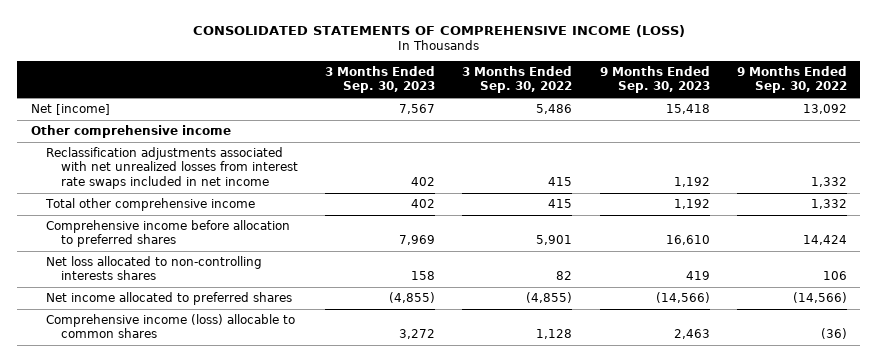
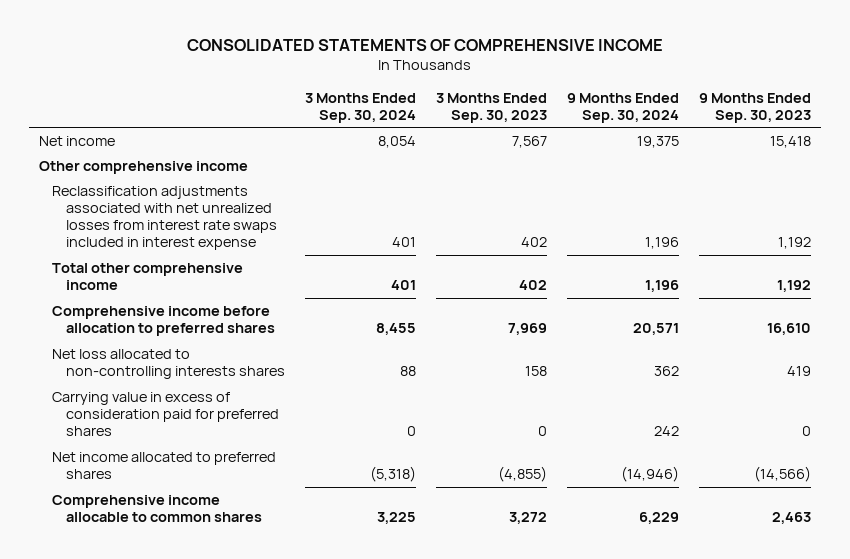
- CONSOLIDATED STATEMENTS OF COMPREHENSIVE INCOME (LOSS)
+ CONSOLIDATED STATEMENTS OF COMPREHENSIVE INCOME
- | 3 Months Ended Sep. 30, 2023 | 3 Months Ended Sep. 30, 2022 | 9 Months Ended Sep. 30, 2023 | 9 Months Ended Sep. 30, 2022
+ | 3 Months Ended Sep. 30, 2024 | 3 Months Ended Sep. 30, 2023 | 9 Months Ended Sep. 30, 2024 | 9 Months Ended Sep. 30, 2023
- Net [income] | 7,567 | 5,486 | 15,418 | 13,092
+ Net income | 8,054 | 7,567 | 19,375 | 15,418
- Reclassification adjustments associated with net unrealized losses from interest rate swaps included in net income | 402 | 415 | 1,192 | 1,332
+ Reclassification adjustments associated with net unrealized losses from interest rate swaps included in interest expense | 401 | 402 | 1,196 | 1,192
+ Carrying value in excess of consideration paid for preferred shares | 0 | 0 | 242 | 0
- Comprehensive income (loss) allocable to common shares | 3,272 | 1,128 | 2,463 | (36)
+ Comprehensive income allocable to common shares | 3,225 | 3,272 | 6,229 | 2,463

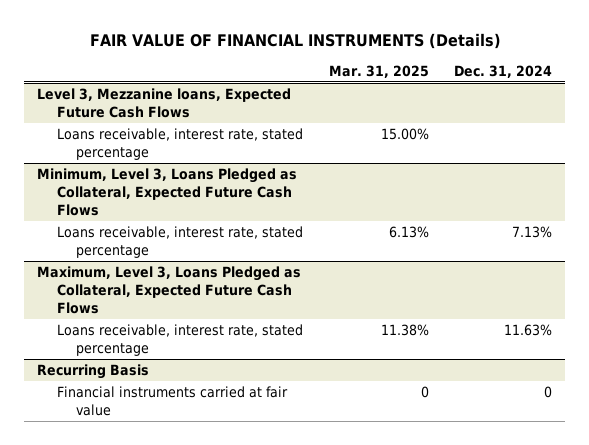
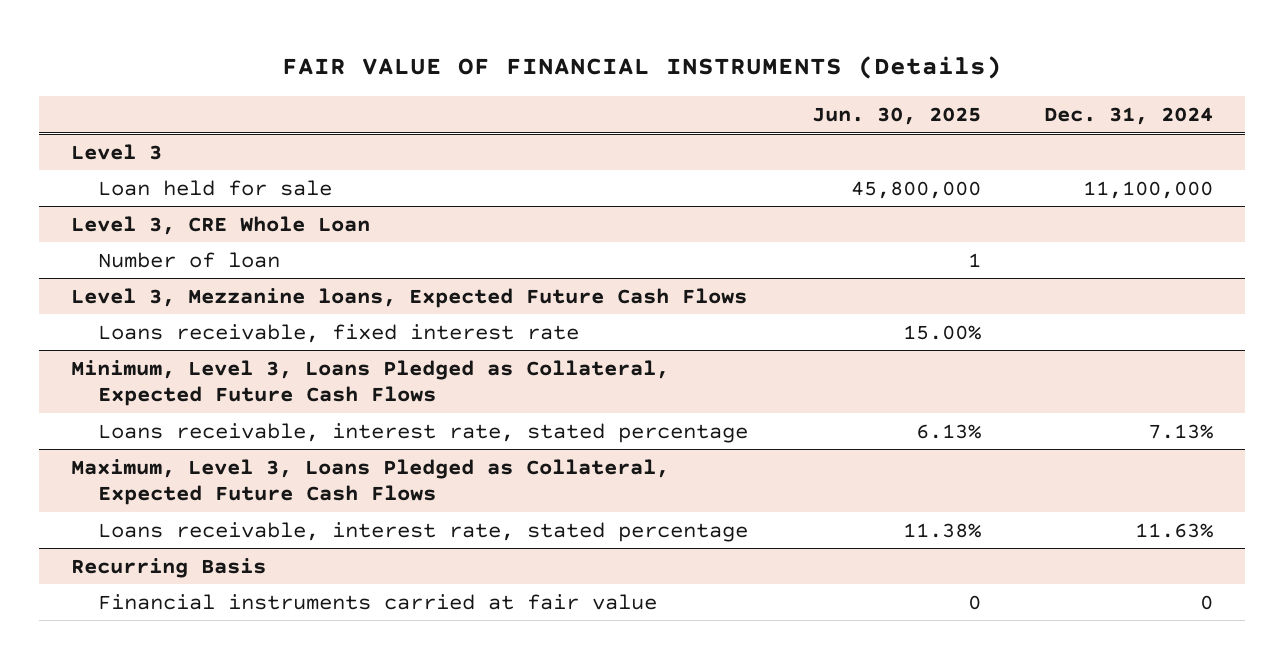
- | Mar. 31, 2025 | Dec. 31, 2024
+ | Jun. 30, 2025 | Dec. 31, 2024
+ Level 3
+ Loan held for sale | 45,800,000 | 11,100,000
+ Level 3, CRE Whole Loan
+ Number of loan | 1 |
@ Level 3, Mezzanine loans, Expected Future Cash Flows
- Loans receivable, interest rate, stated percentage | 15.00% |
+ Loans receivable, fixed interest rate | 15.00% |

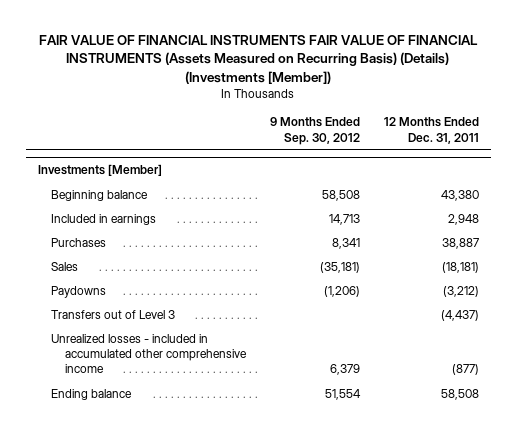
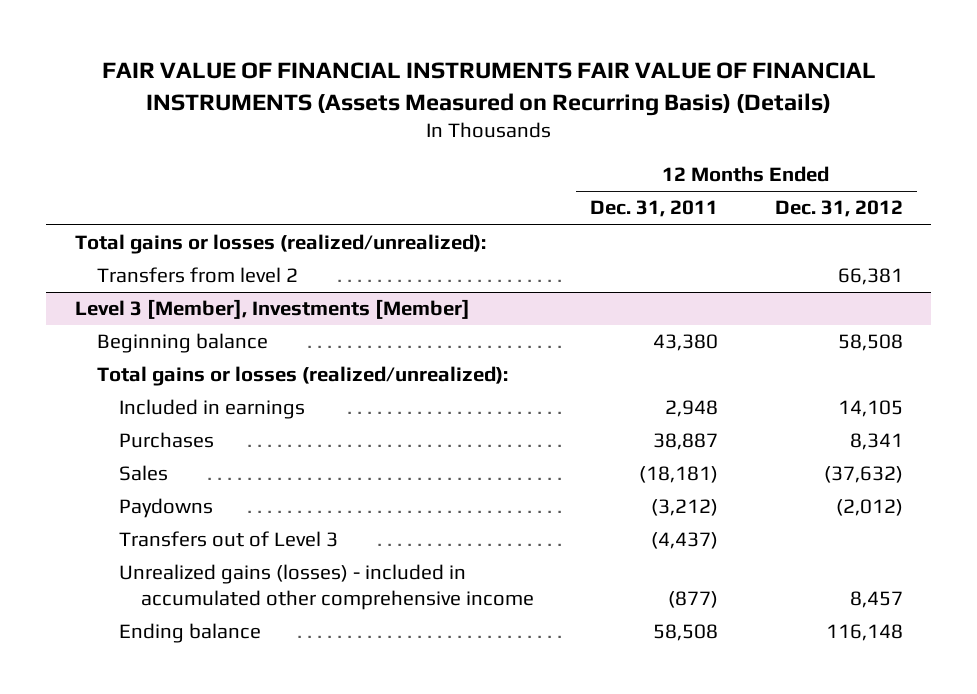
- FAIR VALUE OF FINANCIAL INSTRUMENTS FAIR VALUE OF FINANCIAL INSTRUMENTS (Assets Measured on Recurring Basis) (Details) (Investments [Member])
+ FAIR VALUE OF FINANCIAL INSTRUMENTS FAIR VALUE OF FINANCIAL INSTRUMENTS (Assets Measured on Recurring Basis) (Details)
- | 9 Months Ended Sep. 30, 2012 | 12 Months Ended Dec. 31, 2011
+ | 12 Months Ended Dec. 31, 2011 | 12 Months Ended Dec. 31, 2012
- Investments [Member]
+ Total gains or losses (realized/unrealized):
+ Transfers from level 2 | | 66,381
+ Level 3 [Member], Investments [Member]
+ Total gains or losses (realized/unrealized):
- Unrealized losses - included in accumulated other comprehensive income | 6,379 | (877)
+ Unrealized gains (losses) - included in accumulated other comprehensive income | (877) | 8,457

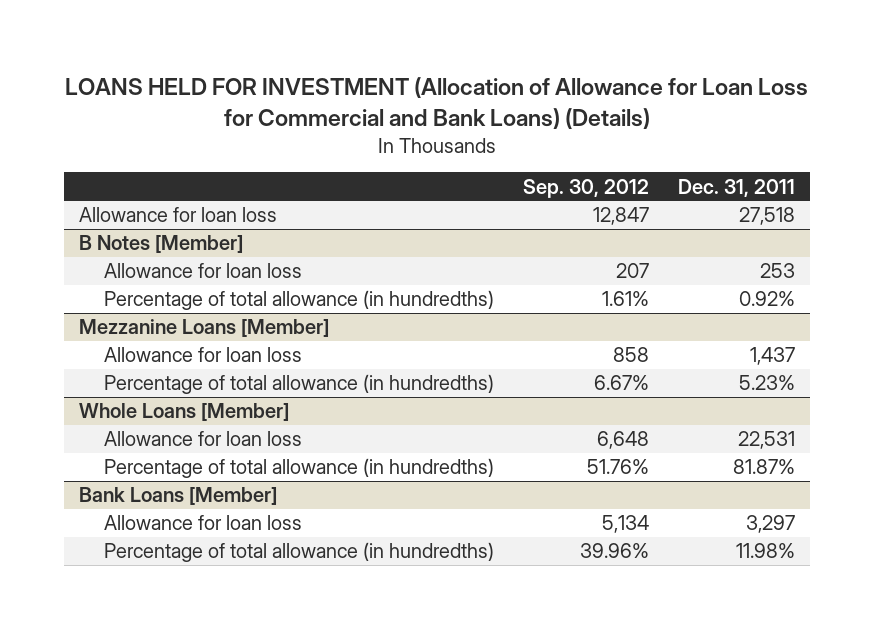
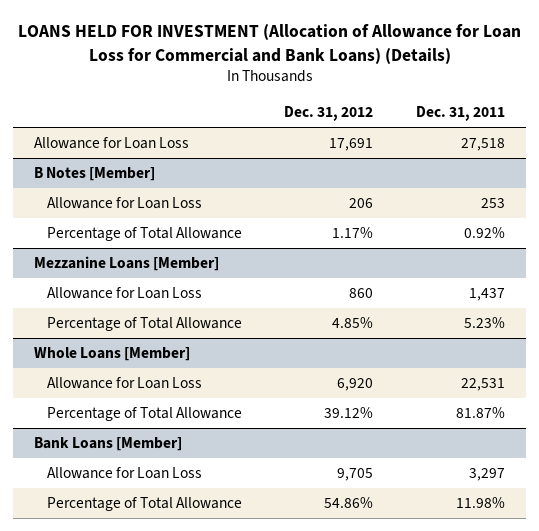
- | Sep. 30, 2012 | Dec. 31, 2011
+ | Dec. 31, 2012 | Dec. 31, 2011
- Allowance for loan loss | 12,847 | 27,518
+ Allowance for Loan Loss | 17,691 | 27,518
@ B Notes [Member]
- Allowance for loan loss | 207 | 253
- Percentage of total allowance (in hundredths) | 1.61% | 0.92%
+ Allowance for Loan Loss | 206 | 253
+ Percentage of Total Allowance | 1.17% | 0.92%
@ Mezzanine Loans [Member]
- Allowance for loan loss | 858 | 1,437
- Percentage of total allowance (in hundredths) | 6.67% | 5.23%
+ Allowance for Loan Loss | 860 | 1,437
+ Percentage of Total Allowance | 4.85% | 5.23%
@ Whole Loans [Member]
- Allowance for loan loss | 6,648 | 22,531
- Percentage of total allowance (in hundredths) | 51.76% | 81.87%
+ Allowance for Loan Loss | 6,920 | 22,531
+ Percentage of Total Allowance | 39.12% | 81.87%
@ Bank Loans [Member]
- Allowance for loan loss | 5,134 | 3,297
- Percentage of total allowance (in hundredths) | 39.96% | 11.98%
+ Allowance for Loan Loss | 9,705 | 3,297
+ Percentage of Total Allowance | 54.86% | 11.98%

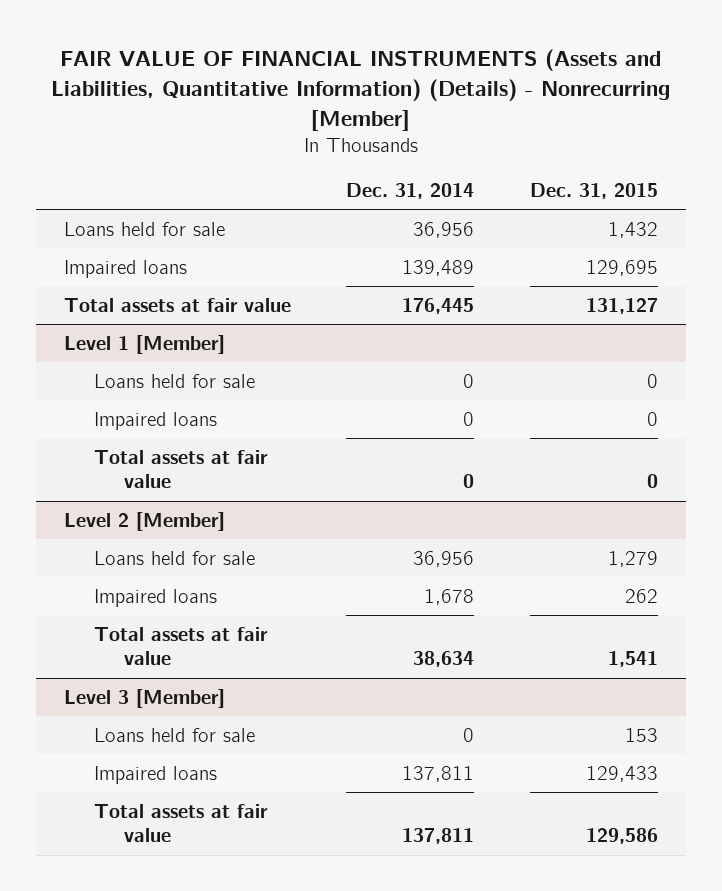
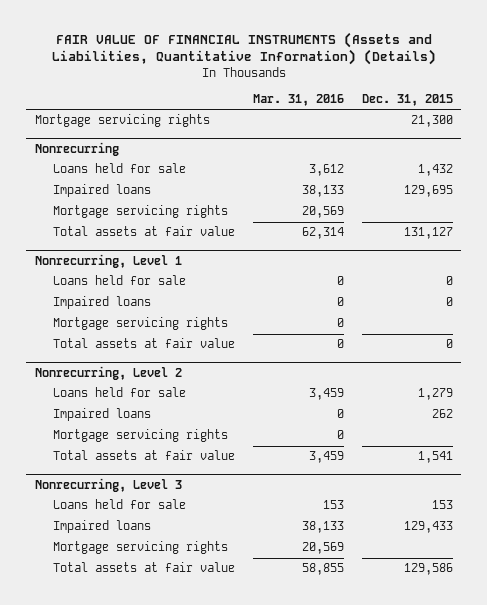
- FAIR VALUE OF FINANCIAL INSTRUMENTS (Assets and Liabilities, Quantitative Information) (Details) - Nonrecurring [Member]
+ FAIR VALUE OF FINANCIAL INSTRUMENTS (Assets and Liabilities, Quantitative Information) (Details)
- | Dec. 31, 2014 | Dec. 31, 2015
+ | Mar. 31, 2016 | Dec. 31, 2015
+ Mortgage servicing rights | | 21,300
+ Nonrecurring
+ Mortgage servicing rights | 20,569 |
- Level 1 [Member]
+ Nonrecurring, Level 1
+ Mortgage servicing rights | 0 |
- Level 2 [Member]
+ Nonrecurring, Level 2
+ Mortgage servicing rights | 0 |
- Level 3 [Member]
+ Nonrecurring, Level 3
+ Mortgage servicing rights | 20,569 |

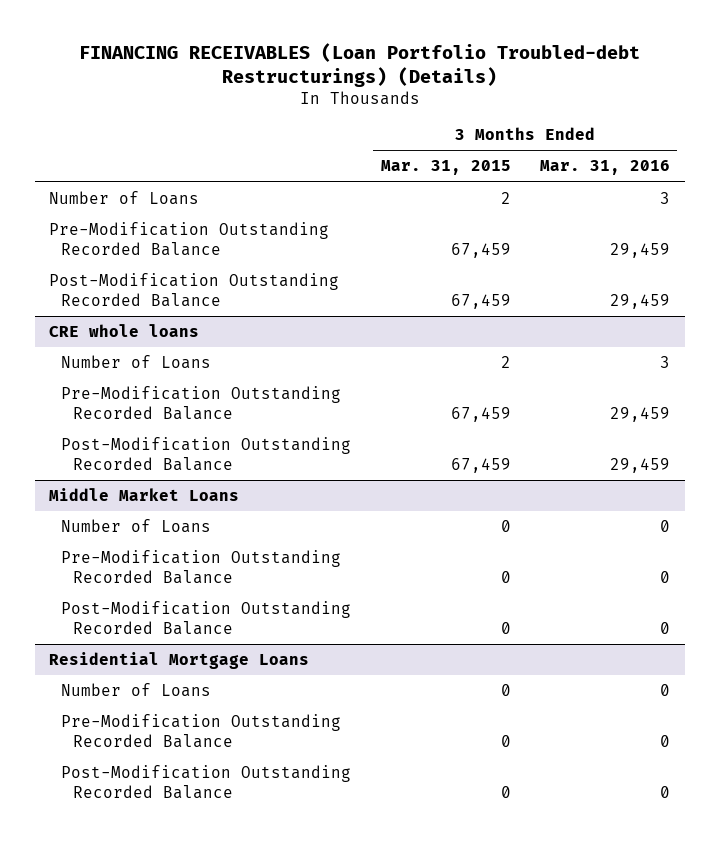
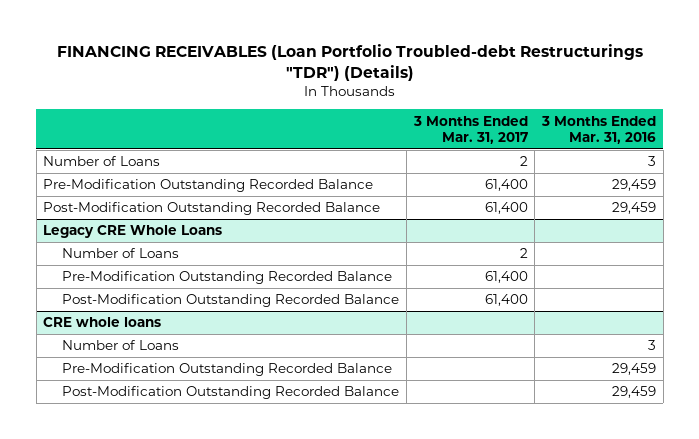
- FINANCING RECEIVABLES (Loan Portfolio Troubled-debt Restructurings) (Details)
+ FINANCING RECEIVABLES (Loan Portfolio Troubled-debt Restructurings "TDR") (Details)
- | 3 Months Ended Mar. 31, 2015 | 3 Months Ended Mar. 31, 2016
+ | 3 Months Ended Mar. 31, 2017 | 3 Months Ended Mar. 31, 2016
+ Legacy CRE Whole Loans
+ Number of Loans | 2 |
+ Pre-Modification Outstanding Recorded Balance | 61,400 |
+ Post-Modification Outstanding Recorded Balance | 61,400 |
- Middle Market Loans
- Number of Loans | 0 | 0
- Pre-Modification Outstanding Recorded Balance | 0 | 0
- Post-Modification Outstanding Recorded Balance | 0 | 0
- Residential Mortgage Loans
- Number of Loans | 0 | 0
- Pre-Modification Outstanding Recorded Balance | 0 | 0
- Post-Modification Outstanding Recorded Balance | 0 | 0

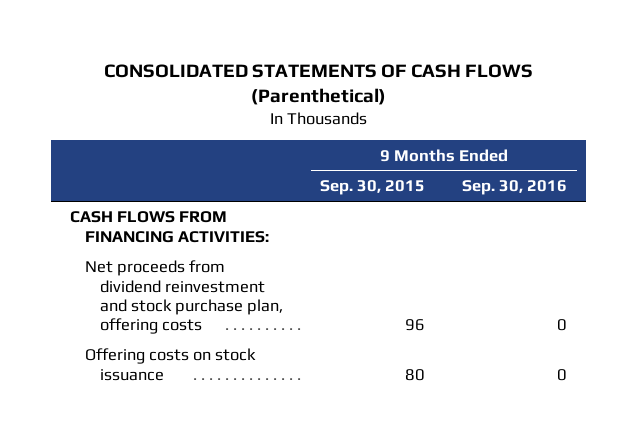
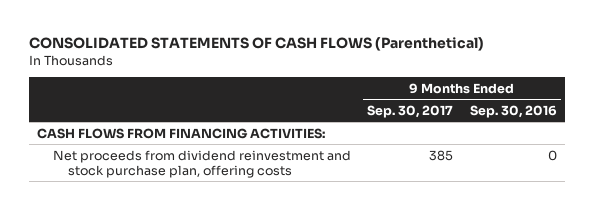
- | 9 Months Ended Sep. 30, 2015 | 9 Months Ended Sep. 30, 2016
+ | 9 Months Ended Sep. 30, 2017 | 9 Months Ended Sep. 30, 2016
- Offering costs on stock issuance | 80 | 0

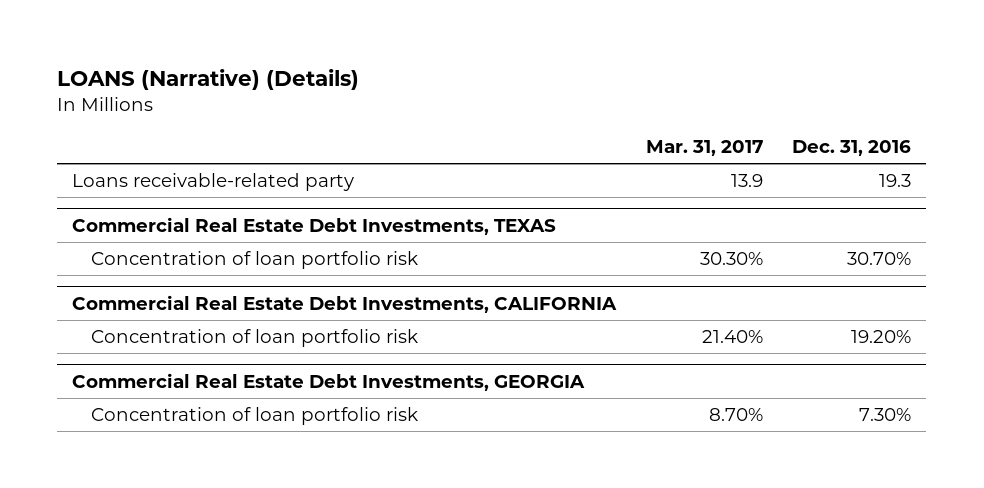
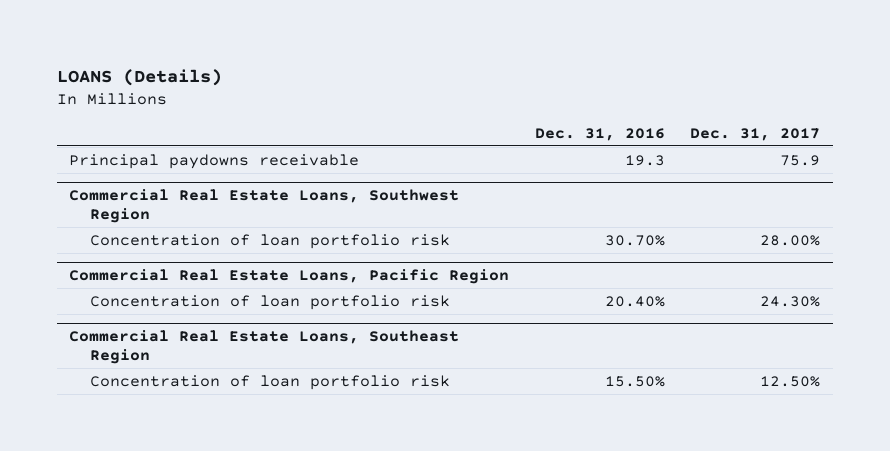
- LOANS (Narrative) (Details)
+ LOANS (Details)
- | Mar. 31, 2017 | Dec. 31, 2016
+ | Dec. 31, 2016 | Dec. 31, 2017
- Loans receivable-related party | 13.9 | 19.3
- Commercial Real Estate Debt Investments, TEXAS
+ Principal paydowns receivable | 19.3 | 75.9
+ Commercial Real Estate Loans, Southwest Region
- Commercial Real Estate Debt Investments, CALIFORNIA
- Concentration of loan portfolio risk | 21.40% | 19.20%
- Commercial Real Estate Debt Investments, GEORGIA
- Concentration of loan portfolio risk | 8.70% | 7.30%
+ Commercial Real Estate Loans, Pacific Region
+ Concentration of loan portfolio risk | 20.40% | 24.30%
+ Commercial Real Estate Loans, Southeast Region
+ Concentration of loan portfolio risk | 15.50% | 12.50%

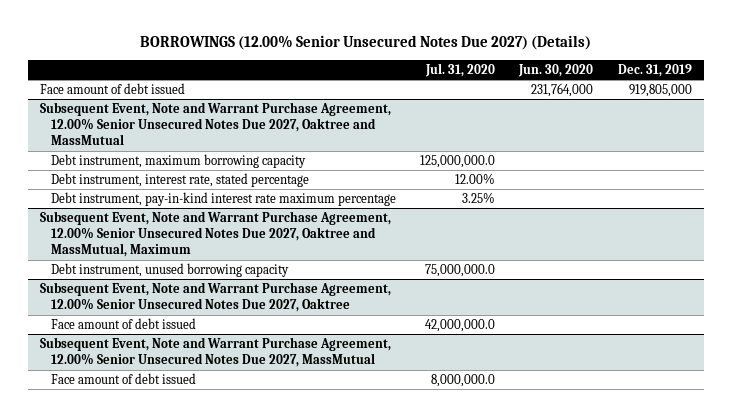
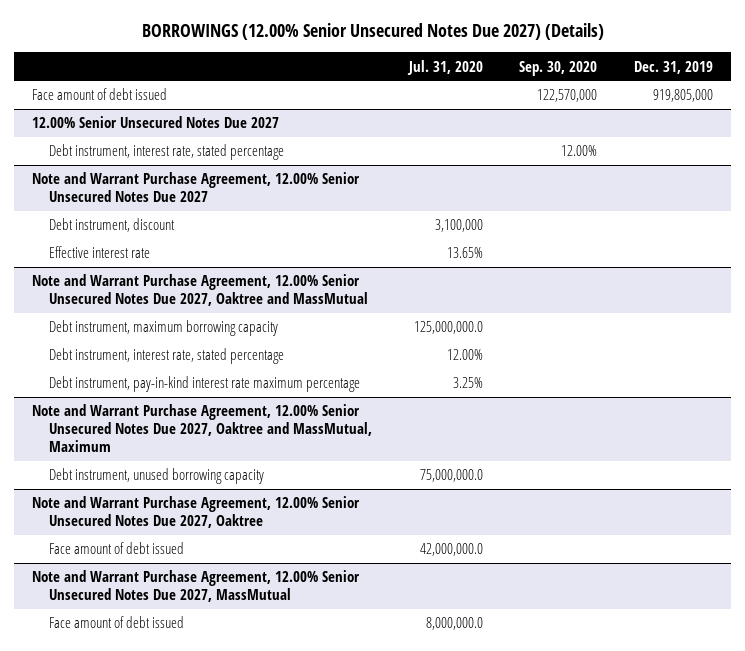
- | Jul. 31, 2020 | Jun. 30, 2020 | Dec. 31, 2019
+ | Jul. 31, 2020 | Sep. 30, 2020 | Dec. 31, 2019
- Subsequent Event, Note and Warrant Purchase Agreement, 12.00% Senior Unsecured Notes Due 2027, Oaktree and MassMutual
+ 12.00% Senior Unsecured Notes Due 2027
+ Debt instrument, interest rate, stated percentage | | 12.00% |
+ Note and Warrant Purchase Agreement, 12.00% Senior Unsecured Notes Due 2027
+ Debt instrument, discount | 3,100,000 | |
+ Effective interest rate | 13.65% | |
+ Note and Warrant Purchase Agreement, 12.00% Senior Unsecured Notes Due 2027, Oaktree and MassMutual
- Subsequent Event, Note and Warrant Purchase Agreement, 12.00% Senior Unsecured Notes Due 2027, Oaktree and MassMutual, Maximum
+ Note and Warrant Purchase Agreement, 12.00% Senior Unsecured Notes Due 2027, Oaktree and MassMutual, Maximum
- Subsequent Event, Note and Warrant Purchase Agreement, 12.00% Senior Unsecured Notes Due 2027, Oaktree
+ Note and Warrant Purchase Agreement, 12.00% Senior Unsecured Notes Due 2027, Oaktree
- Subsequent Event, Note and Warrant Purchase Agreement, 12.00% Senior Unsecured Notes Due 2027, MassMutual
+ Note and Warrant Purchase Agreement, 12.00% Senior Unsecured Notes Due 2027, MassMutual

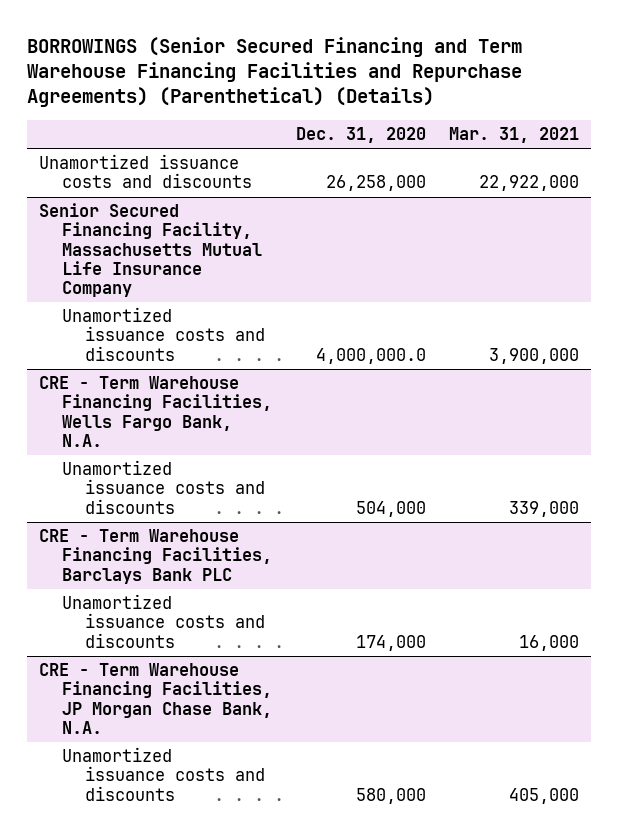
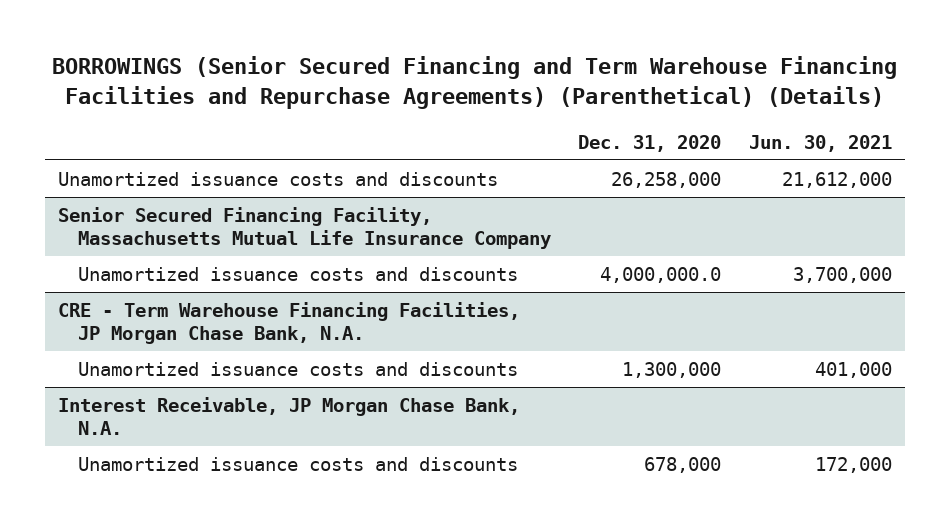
- | Dec. 31, 2020 | Mar. 31, 2021
+ | Dec. 31, 2020 | Jun. 30, 2021
- CRE - Term Warehouse Financing Facilities, Wells Fargo Bank, N.A.
- Unamortized issuance costs and discounts | 504,000 | 339,000
- CRE - Term Warehouse Financing Facilities, Barclays Bank PLC
- Unamortized issuance costs and discounts | 174,000 | 16,000
@ CRE - Term Warehouse Financing Facilities, JP Morgan Chase Bank, N.A.
- Unamortized issuance costs and discounts | 580,000 | 405,000
+ Unamortized issuance costs and discounts | 1,300,000 | 401,000
+ Interest Receivable, JP Morgan Chase Bank, N.A.
+ Unamortized issuance costs and discounts | 678,000 | 172,000

